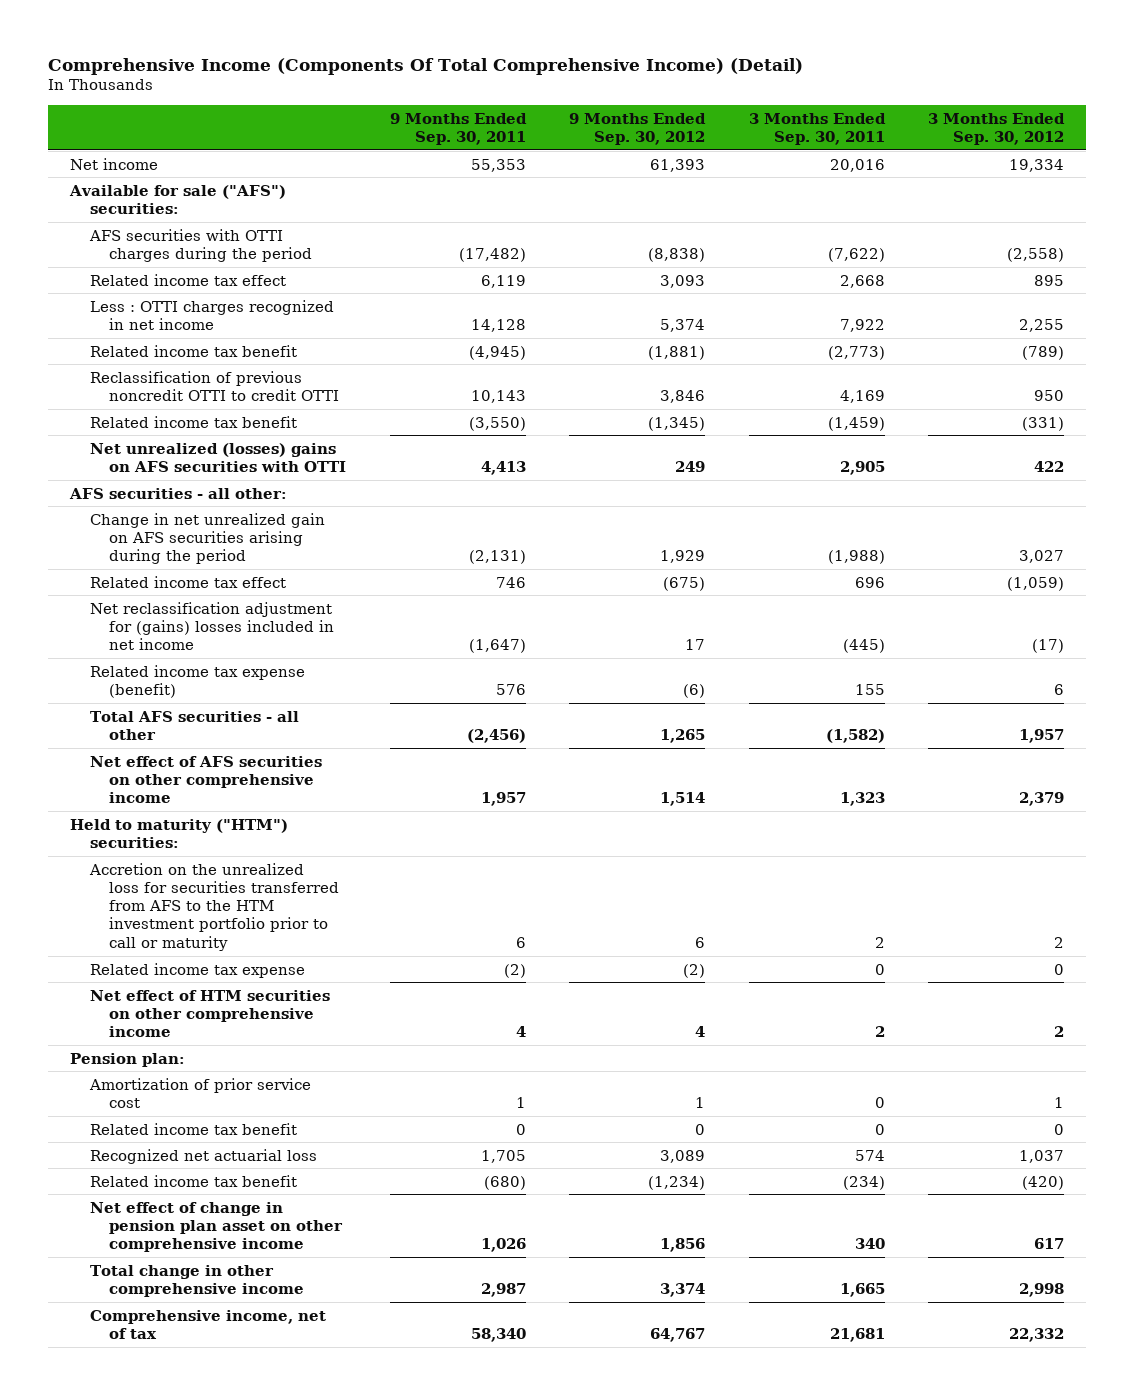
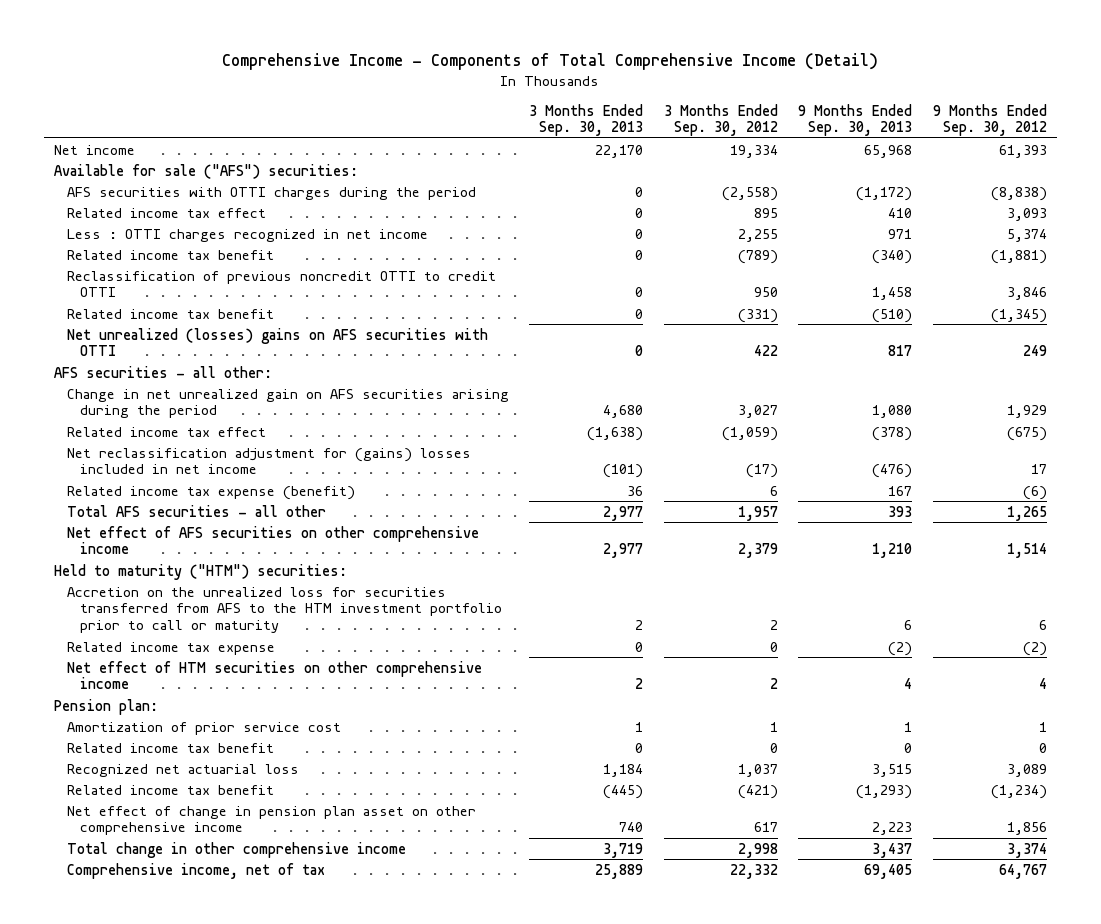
- Comprehensive Income (Components Of Total Comprehensive Income) (Detail)
+ Comprehensive Income - Components of Total Comprehensive Income (Detail)
- | 9 Months Ended Sep. 30, 2011 | 9 Months Ended Sep. 30, 2012 | 3 Months Ended Sep. 30, 2011 | 3 Months Ended Sep. 30, 2012
+ | 3 Months Ended Sep. 30, 2013 | 3 Months Ended Sep. 30, 2012 | 9 Months Ended Sep. 30, 2013 | 9 Months Ended Sep. 30, 2012
- Related income tax benefit | (680) | (1,234) | (234) | (420)
+ Related income tax benefit | (445) | (421) | (1,293) | (1,234)

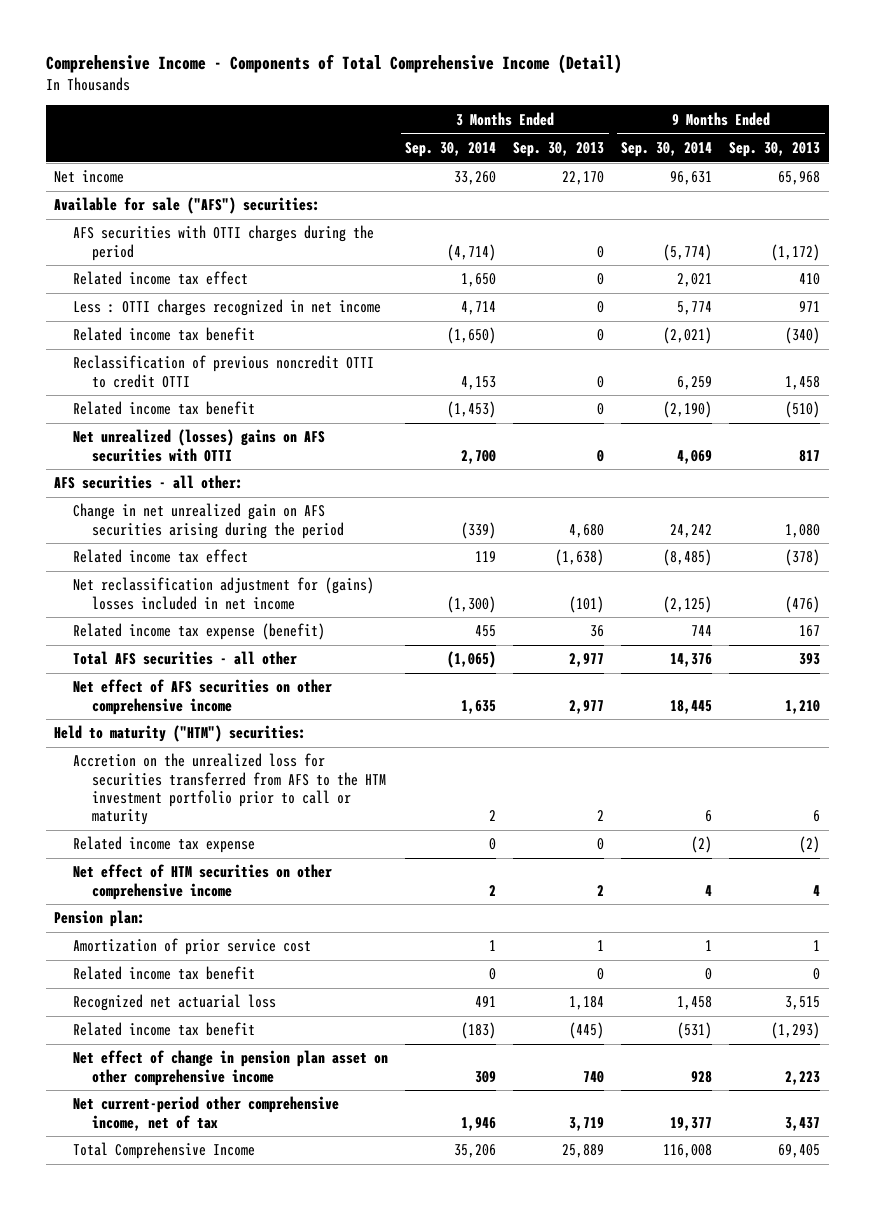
- | 3 Months Ended Sep. 30, 2013 | 3 Months Ended Sep. 30, 2012 | 9 Months Ended Sep. 30, 2013 | 9 Months Ended Sep. 30, 2012
+ | 3 Months Ended Sep. 30, 2014 | 3 Months Ended Sep. 30, 2013 | 9 Months Ended Sep. 30, 2014 | 9 Months Ended Sep. 30, 2013
- Total change in other comprehensive income | 3,719 | 2,998 | 3,437 | 3,374
- Comprehensive income, net of tax | 25,889 | 22,332 | 69,405 | 64,767
+ Net current-period other comprehensive income, net of tax | 1,946 | 3,719 | 19,377 | 3,437
+ Total Comprehensive Income | 35,206 | 25,889 | 116,008 | 69,405

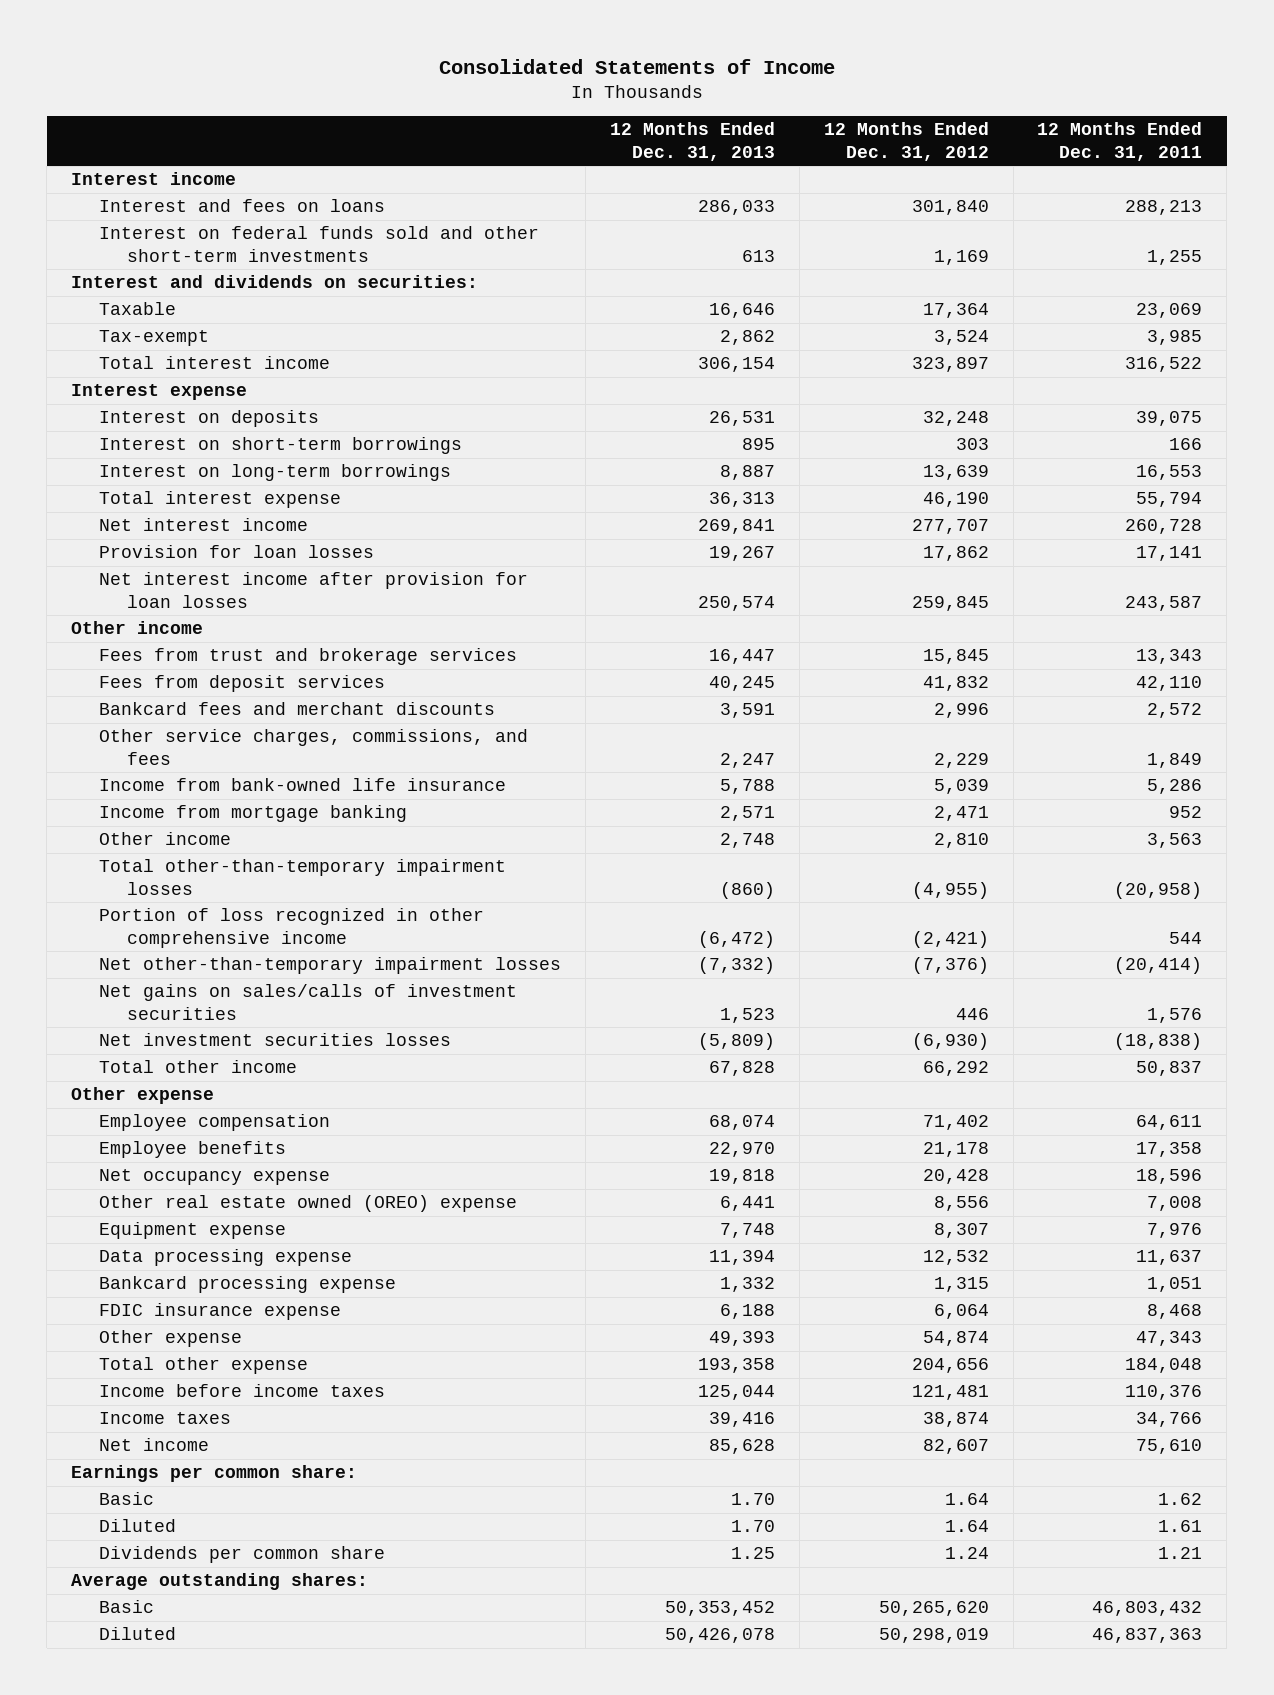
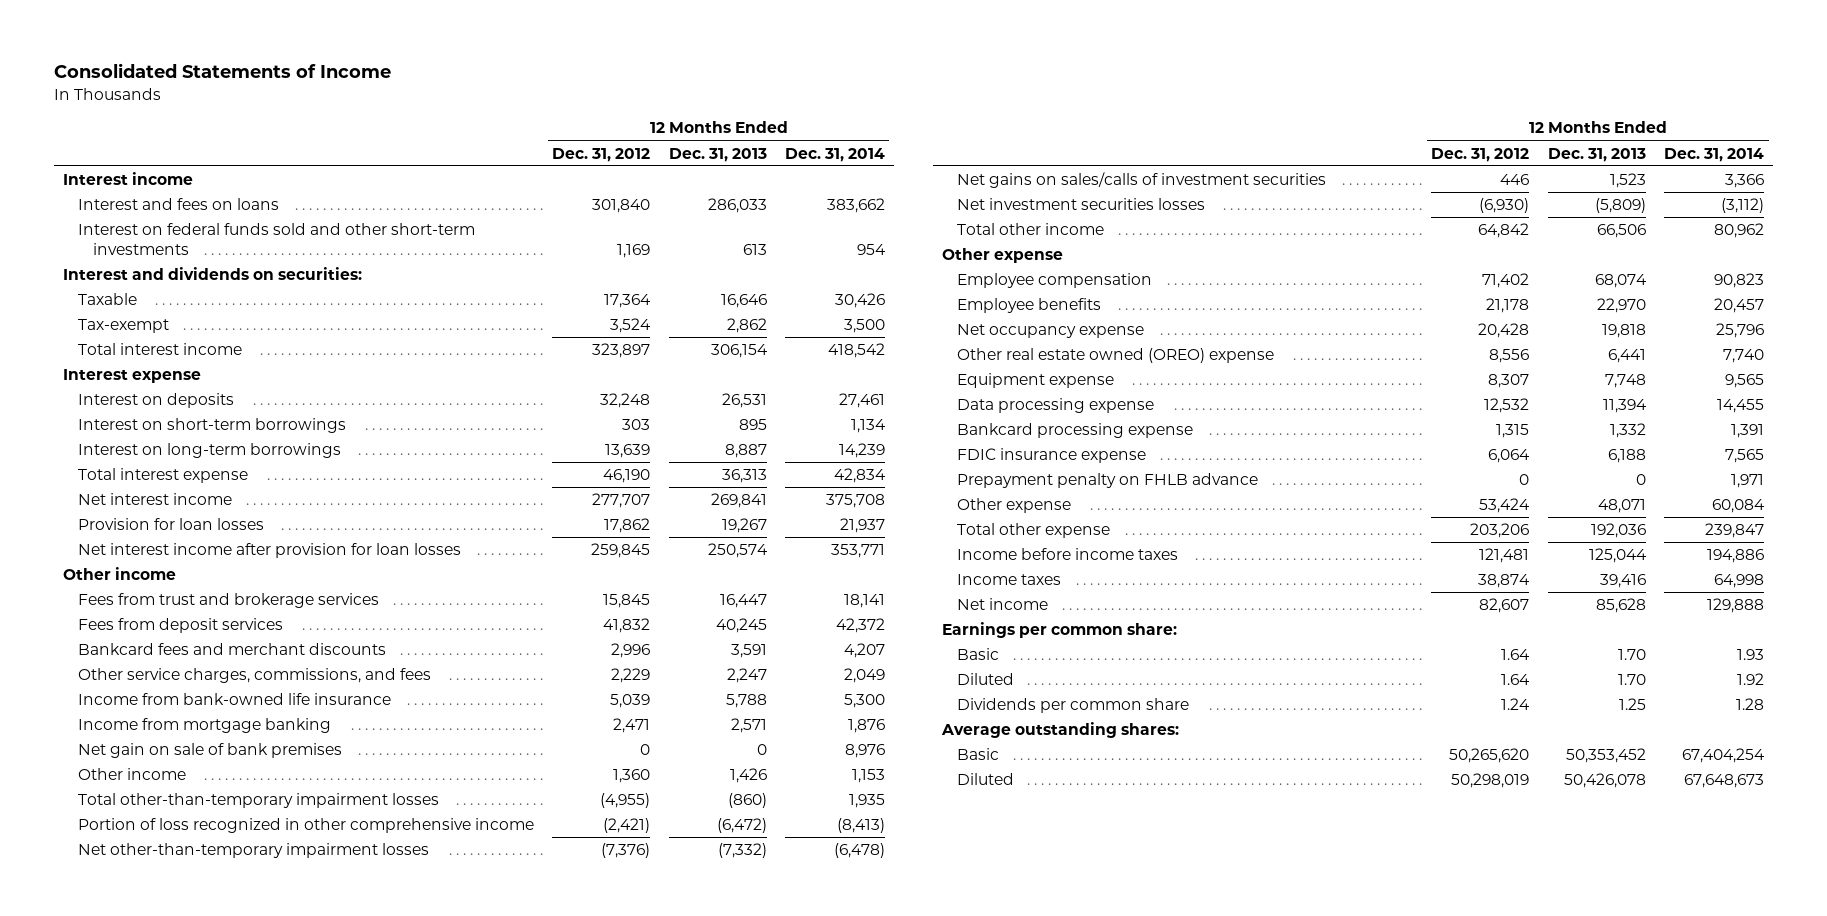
- | 12 Months Ended Dec. 31, 2013 | 12 Months Ended Dec. 31, 2012 | 12 Months Ended Dec. 31, 2011
+ | 12 Months Ended Dec. 31, 2012 | 12 Months Ended Dec. 31, 2013 | 12 Months Ended Dec. 31, 2014
- Other income | 2,748 | 2,810 | 3,563
+ Net gain on sale of bank premises | 0 | 0 | 8,976
+ Other income | 1,360 | 1,426 | 1,153
- Total other income | 67,828 | 66,292 | 50,837
+ Total other income | 64,842 | 66,506 | 80,962
- Other expense | 49,393 | 54,874 | 47,343
- Total other expense | 193,358 | 204,656 | 184,048
+ Prepayment penalty on FHLB advance | 0 | 0 | 1,971
+ Other expense | 53,424 | 48,071 | 60,084
+ Total other expense | 203,206 | 192,036 | 239,847

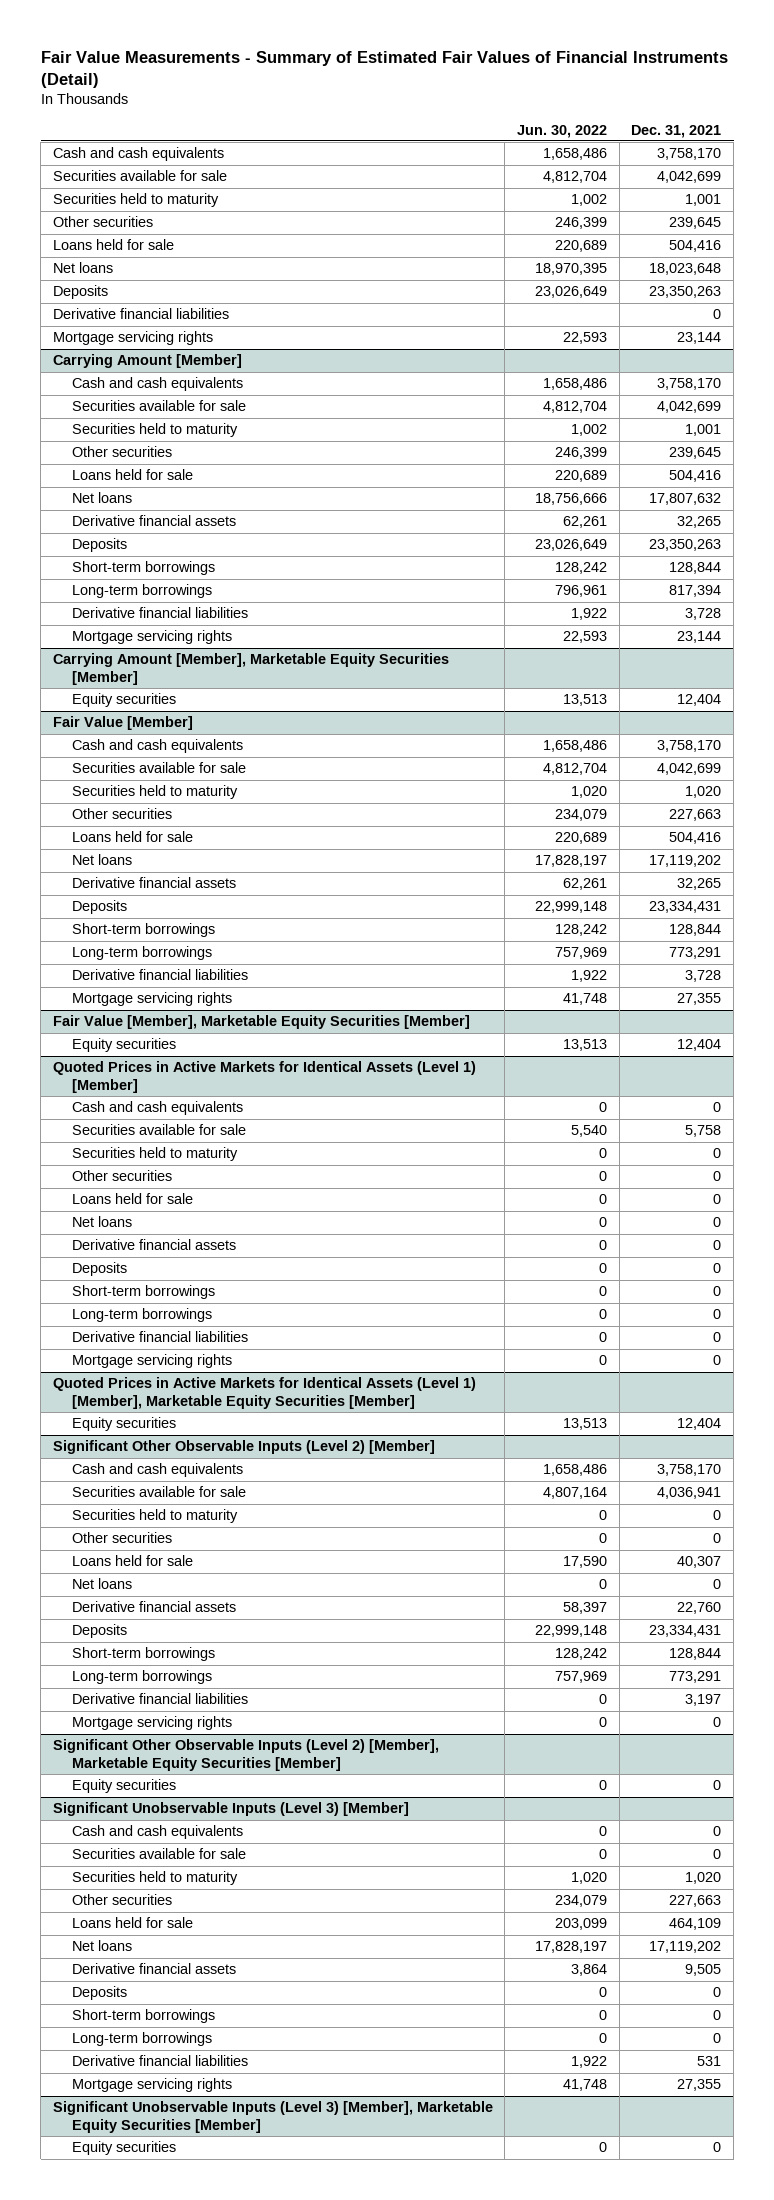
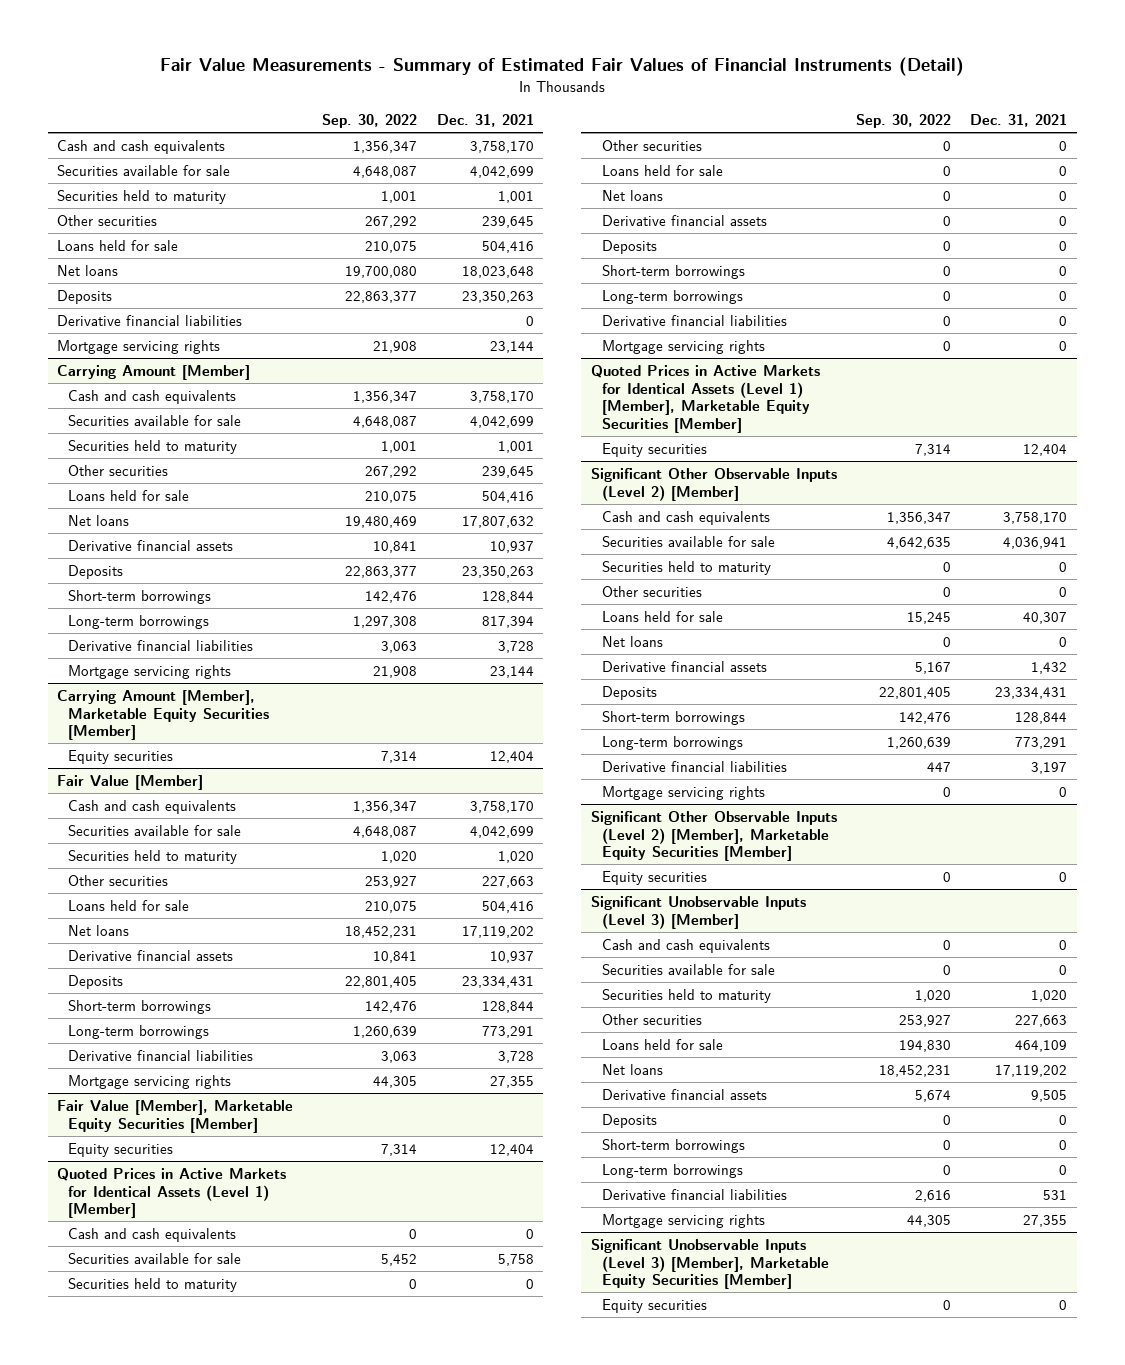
- | Jun. 30, 2022 | Dec. 31, 2021
+ | Sep. 30, 2022 | Dec. 31, 2021
@ Carrying Amount [Member]
- Derivative financial assets | 62,261 | 32,265
+ Derivative financial assets | 10,841 | 10,937
@ Fair Value [Member]
- Derivative financial assets | 62,261 | 32,265
+ Derivative financial assets | 10,841 | 10,937
@ Significant Other Observable Inputs (Level 2) [Member]
- Derivative financial assets | 58,397 | 22,760
+ Derivative financial assets | 5,167 | 1,432

